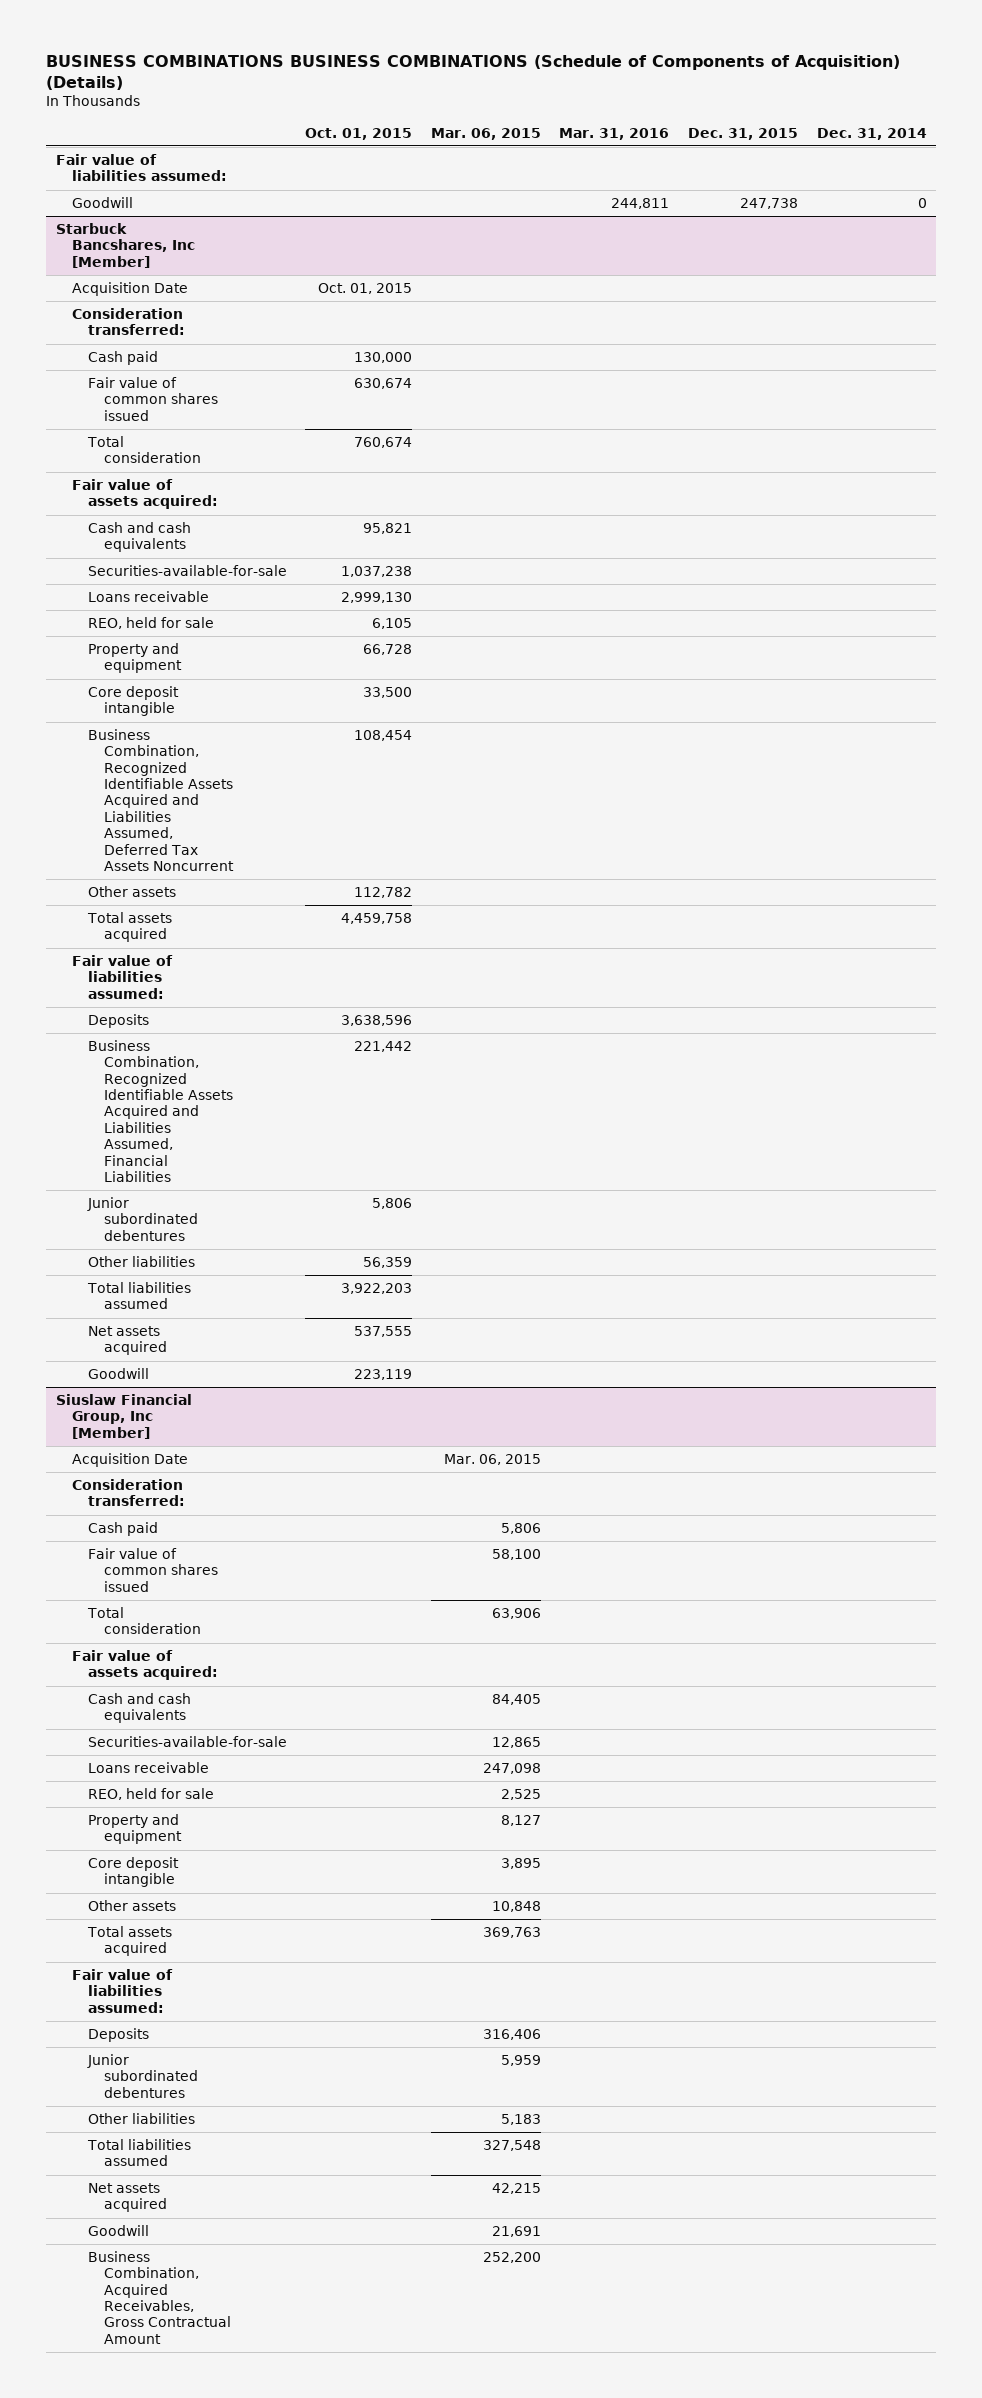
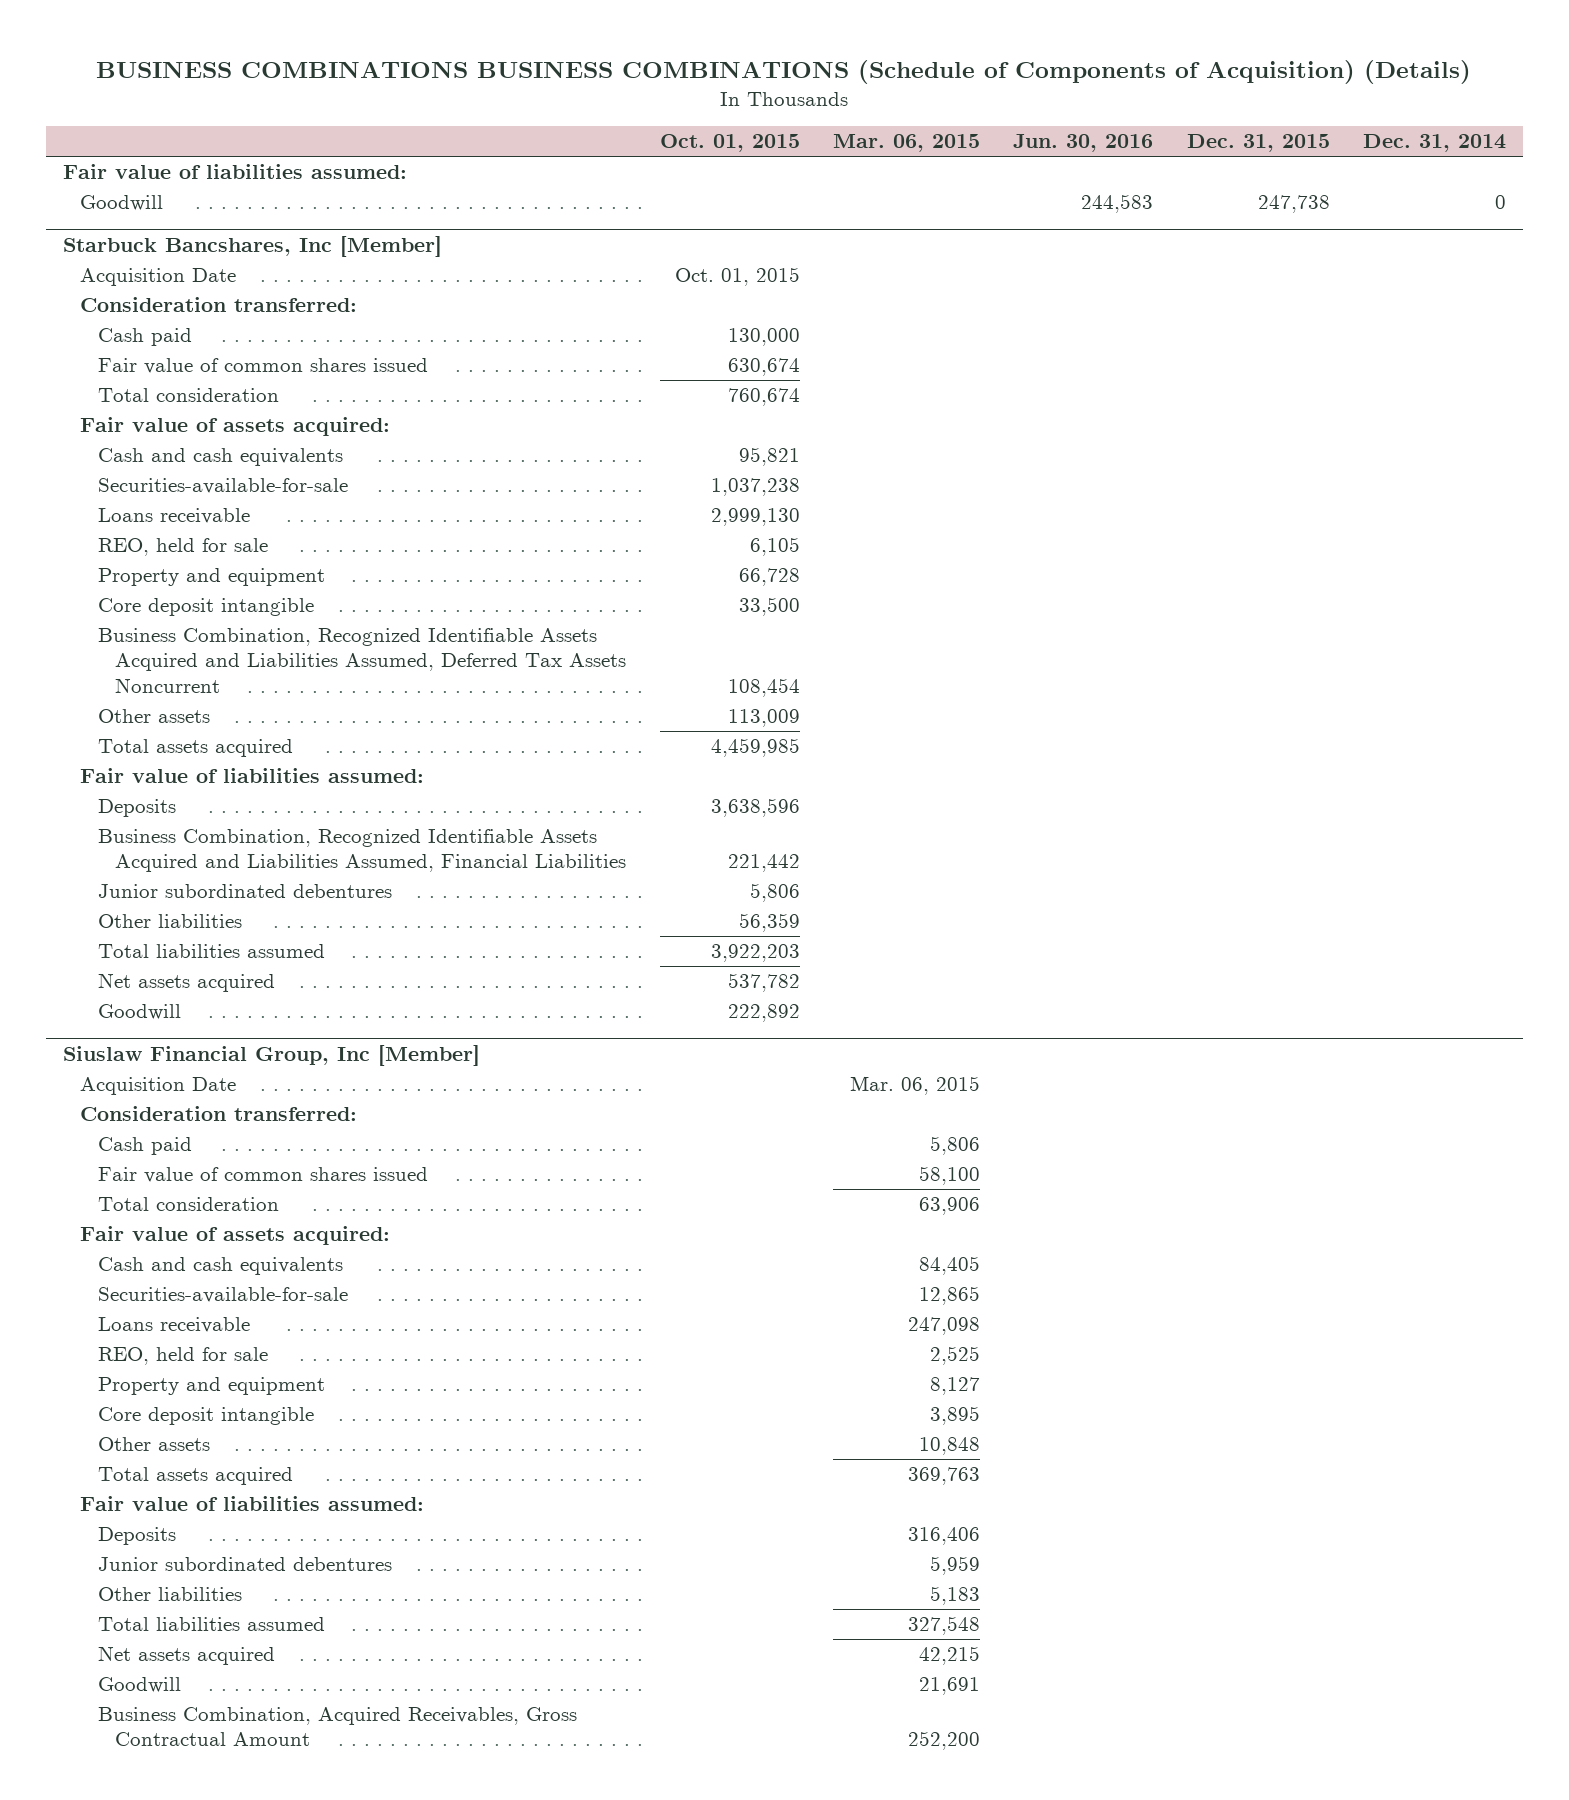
- | Oct. 01, 2015 | Mar. 06, 2015 | Mar. 31, 2016 | Dec. 31, 2015 | Dec. 31, 2014
+ | Oct. 01, 2015 | Mar. 06, 2015 | Jun. 30, 2016 | Dec. 31, 2015 | Dec. 31, 2014
@ Starbuck Bancshares, Inc [Member]
- Other assets | 112,782 | | | |
- Total assets acquired | 4,459,758 | | | |
+ Other assets | 113,009 | | | |
+ Total assets acquired | 4,459,985 | | | |
- Net assets acquired | 537,555 | | | |
- Goodwill | 223,119 | | | |
+ Net assets acquired | 537,782 | | | |
+ Goodwill | 222,892 | | | |

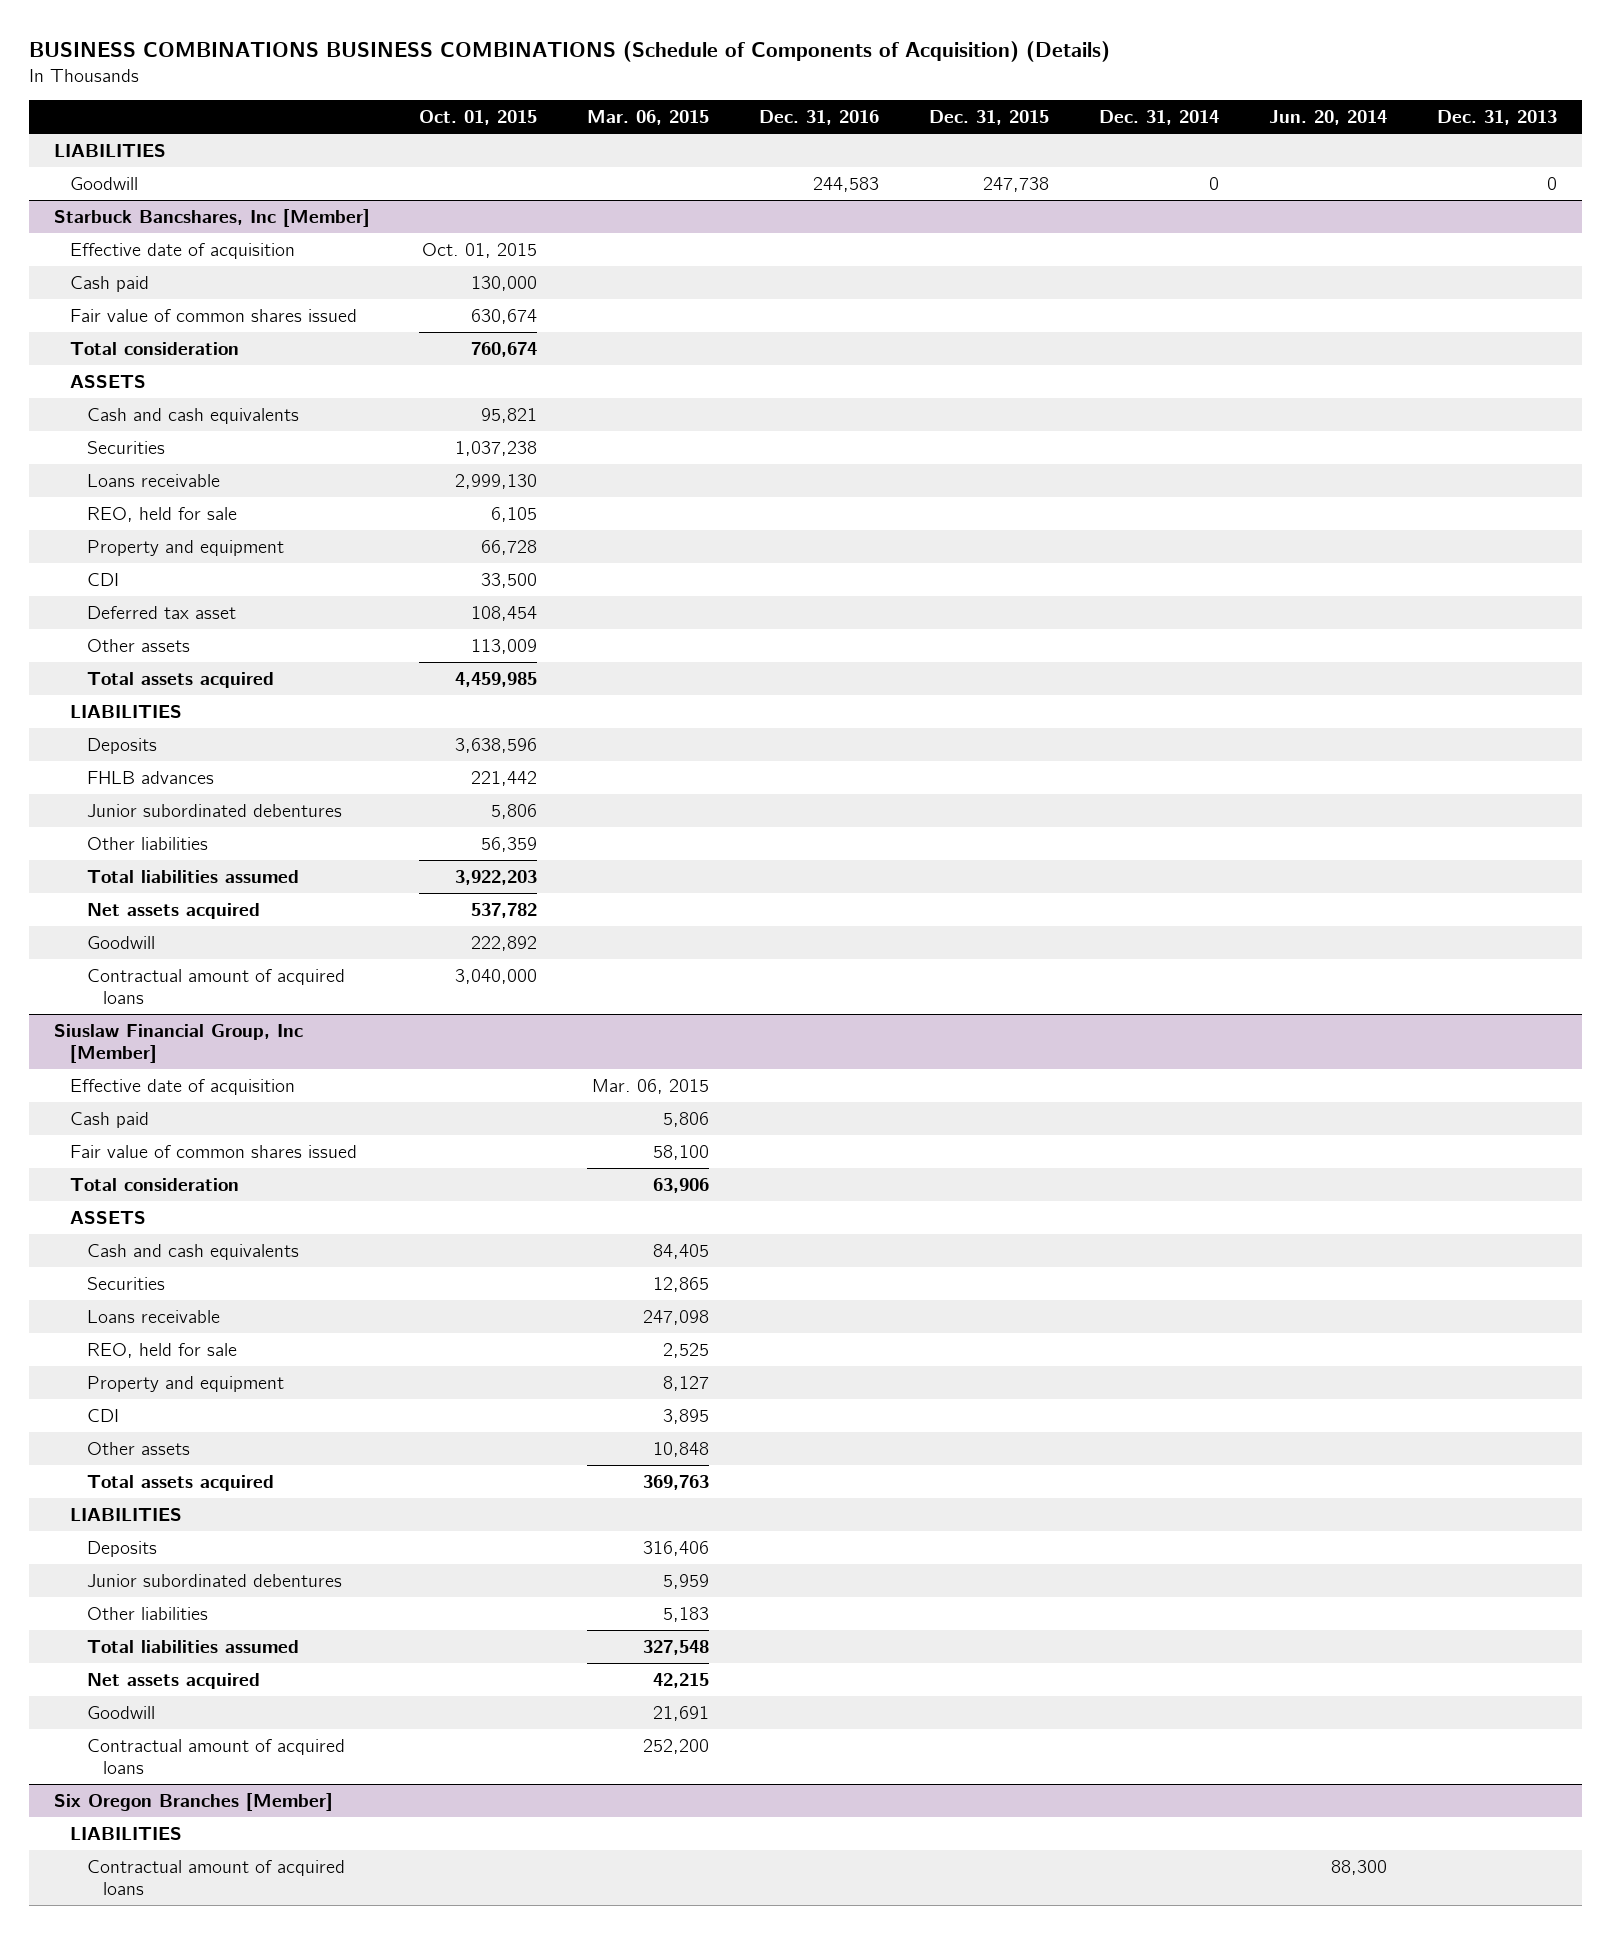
- | Oct. 01, 2015 | Mar. 06, 2015 | Jun. 30, 2016 | Dec. 31, 2015 | Dec. 31, 2014
+ | Oct. 01, 2015 | Mar. 06, 2015 | Dec. 31, 2016 | Dec. 31, 2015 | Dec. 31, 2014 | Jun. 20, 2014 | Dec. 31, 2013
- Fair value of liabilities assumed:
+ LIABILITIES
@ Starbuck Bancshares, Inc [Member]
- Acquisition Date | Oct. 01, 2015 | | | |
- Consideration transferred:
+ Effective date of acquisition | Oct. 01, 2015 | | | | | |
- Fair value of assets acquired:
+ ASSETS
- Securities-available-for-sale | 1,037,238 | | | |
+ Securities | 1,037,238 | | | | | |
- Core deposit intangible | 33,500 | | | |
- Business Combination, Recognized Identifiable Assets Acquired and Liabilities Assumed, Deferred Tax Assets Noncurrent | 108,454 | | | |
+ CDI | 33,500 | | | | | |
+ Deferred tax asset | 108,454 | | | | | |
- Fair value of liabilities assumed:
+ LIABILITIES
- Business Combination, Recognized Identifiable Assets Acquired and Liabilities Assumed, Financial Liabilities | 221,442 | | | |
+ FHLB advances | 221,442 | | | | | |
+ Contractual amount of acquired loans | 3,040,000 | | | | | |
@ Siuslaw Financial Group, Inc [Member]
- Acquisition Date | | Mar. 06, 2015 | | |
- Consideration transferred:
+ Effective date of acquisition | | Mar. 06, 2015 | | | | |
- Fair value of assets acquired:
+ ASSETS
- Securities-available-for-sale | | 12,865 | | |
+ Securities | | 12,865 | | | | |
- Core deposit intangible | | 3,895 | | |
+ CDI | | 3,895 | | | | |
- Fair value of liabilities assumed:
+ LIABILITIES
- Business Combination, Acquired Receivables, Gross Contractual Amount | | 252,200 | | |
+ Contractual amount of acquired loans | | 252,200 | | | | |
+ Six Oregon Branches [Member]
+ LIABILITIES
+ Contractual amount of acquired loans | | | | | | 88,300 |

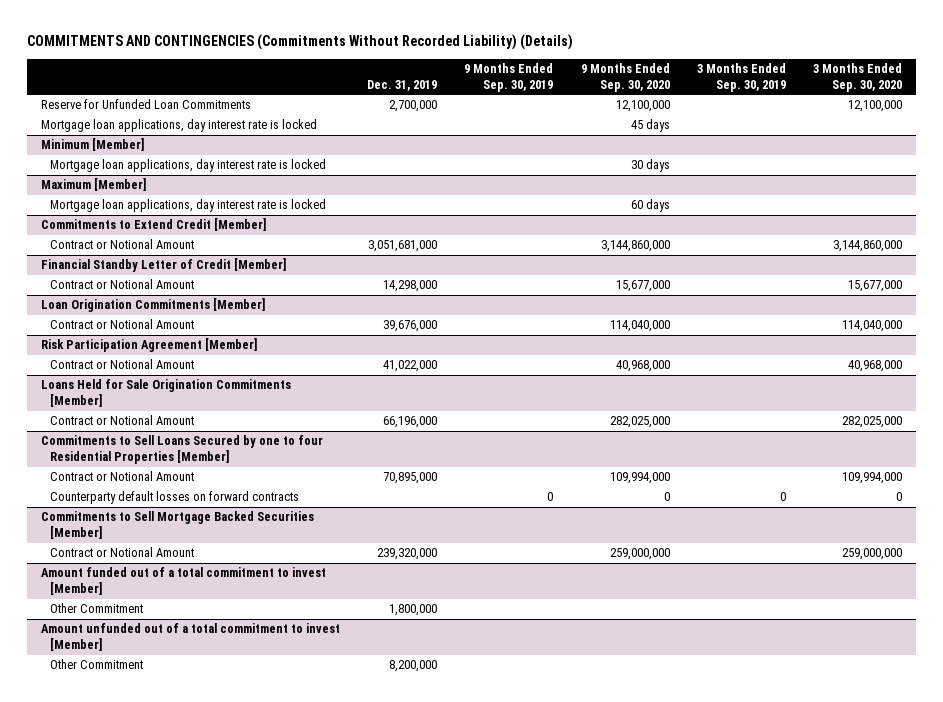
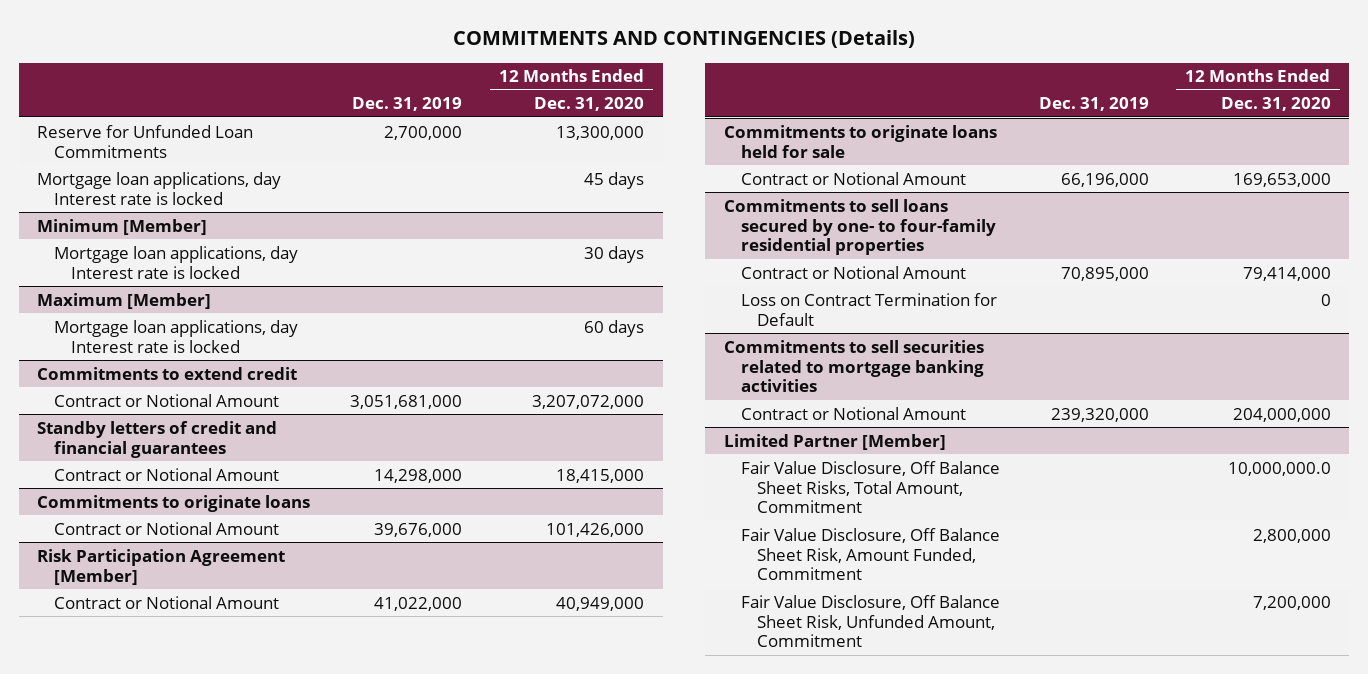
- COMMITMENTS AND CONTINGENCIES (Commitments Without Recorded Liability) (Details)
+ COMMITMENTS AND CONTINGENCIES (Details)
- | Dec. 31, 2019 | 9 Months Ended Sep. 30, 2019 | 9 Months Ended Sep. 30, 2020 | 3 Months Ended Sep. 30, 2019 | 3 Months Ended Sep. 30, 2020
+ | Dec. 31, 2019 | 12 Months Ended Dec. 31, 2020
- Mortgage loan applications, day interest rate is locked | | | 45 days | |
+ Mortgage loan applications, day Interest rate is locked | | 45 days
@ Minimum [Member]
- Mortgage loan applications, day interest rate is locked | | | 30 days | |
+ Mortgage loan applications, day Interest rate is locked | | 30 days
@ Maximum [Member]
- Mortgage loan applications, day interest rate is locked | | | 60 days | |
- Commitments to Extend Credit [Member]
@ Maximum [Member]
+ Mortgage loan applications, day Interest rate is locked | | 60 days
+ Commitments to extend credit
- Financial Standby Letter of Credit [Member]
+ Standby letters of credit and financial guarantees
- Loan Origination Commitments [Member]
+ Commitments to originate loans
- Loans Held for Sale Origination Commitments [Member]
+ Commitments to originate loans held for sale
- Commitments to Sell Loans Secured by one to four Residential Properties [Member]
+ Commitments to sell loans secured by one- to four-family residential properties
- Counterparty default losses on forward contracts | | 0 | 0 | 0 | 0
- Commitments to Sell Mortgage Backed Securities [Member]
+ Loss on Contract Termination for Default | | 0
+ Commitments to sell securities related to mortgage banking activities
- Amount funded out of a total commitment to invest [Member]
- Other Commitment | 1,800,000 | | | |
- Amount unfunded out of a total commitment to invest [Member]
- Other Commitment | 8,200,000 | | | |
+ Limited Partner [Member]
+ Fair Value Disclosure, Off Balance Sheet Risks, Total Amount, Commitment | | 10,000,000.0
+ Fair Value Disclosure, Off Balance Sheet Risk, Amount Funded, Commitment | | 2,800,000
+ Fair Value Disclosure, Off Balance Sheet Risk, Unfunded Amount, Commitment | | 7,200,000

